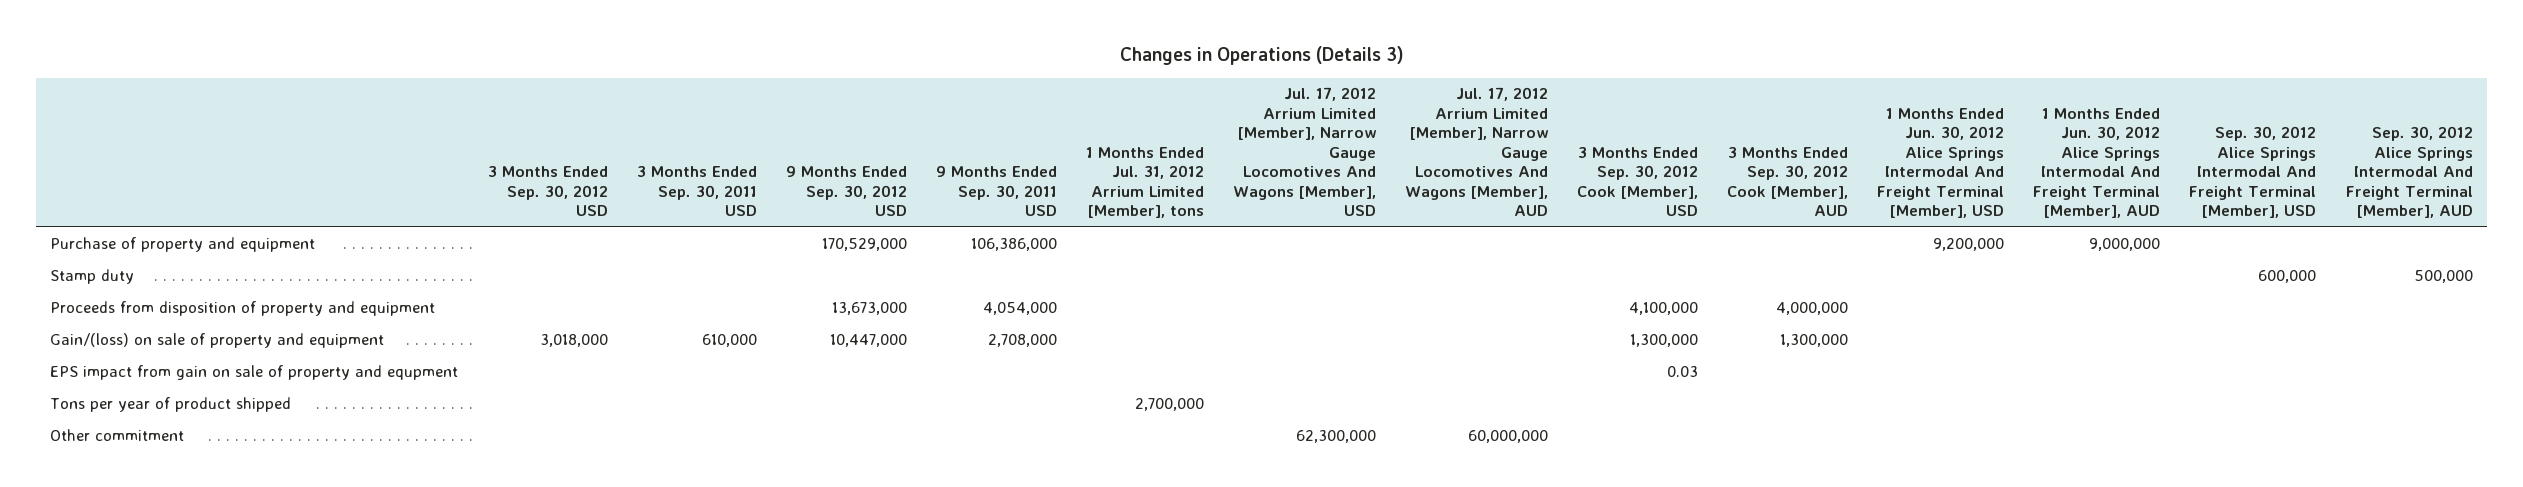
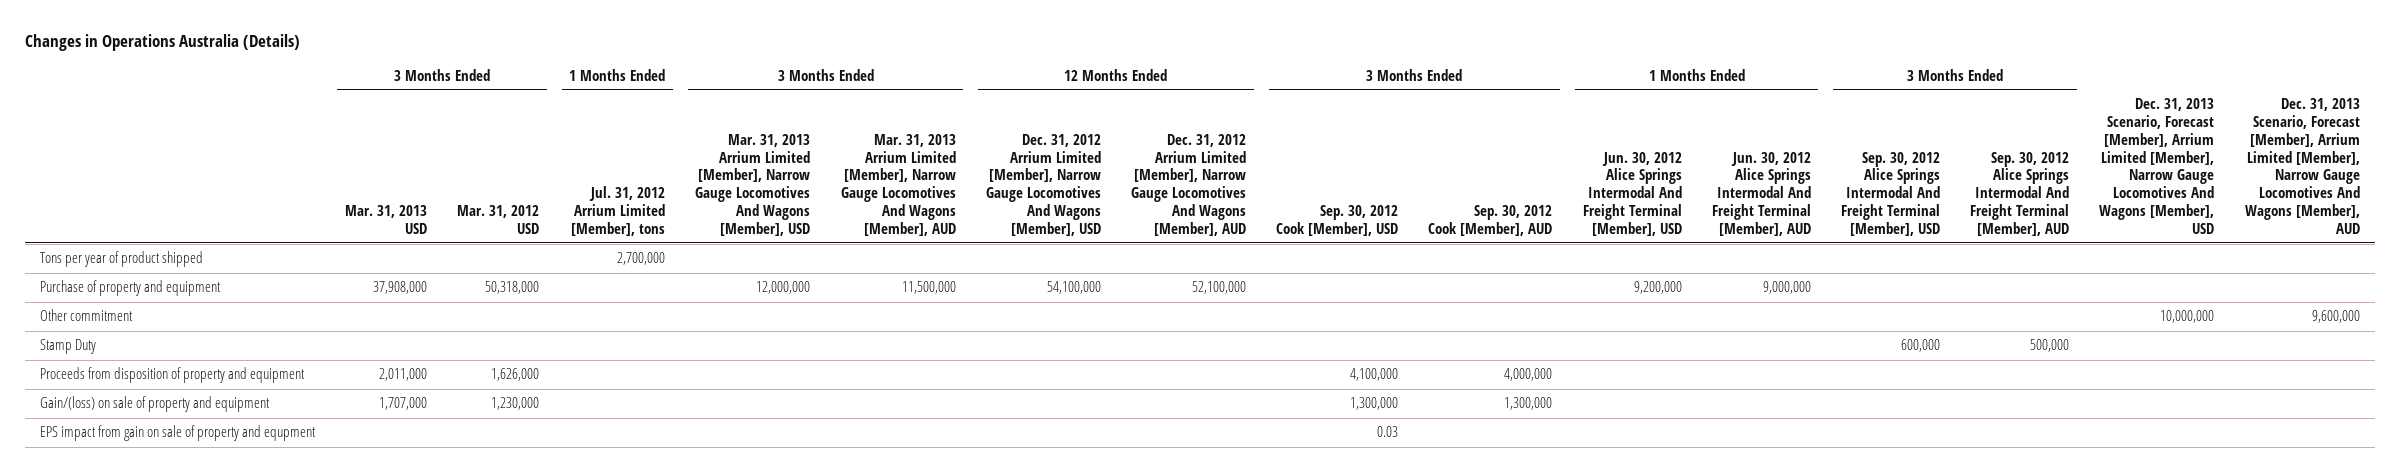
- Changes in Operations (Details 3)
+ Changes in Operations Australia (Details)
- | 3 Months Ended Sep. 30, 2012 USD | 3 Months Ended Sep. 30, 2011 USD | 9 Months Ended Sep. 30, 2012 USD | 9 Months Ended Sep. 30, 2011 USD | 1 Months Ended Jul. 31, 2012 Arrium Limited [Member], tons | Jul. 17, 2012 Arrium Limited [Member], Narrow Gauge Locomotives And Wagons [Member], USD | Jul. 17, 2012 Arrium Limited [Member], Narrow Gauge Locomotives And Wagons [Member], AUD | 3 Months Ended Sep. 30, 2012 Cook [Member], USD | 3 Months Ended Sep. 30, 2012 Cook [Member], AUD | 1 Months Ended Jun. 30, 2012 Alice Springs Intermodal And Freight Terminal [Member], USD | 1 Months Ended Jun. 30, 2012 Alice Springs Intermodal And Freight Terminal [Member], AUD | Sep. 30, 2012 Alice Springs Intermodal And Freight Terminal [Member], USD | Sep. 30, 2012 Alice Springs Intermodal And Freight Terminal [Member], AUD
+ | 3 Months Ended Mar. 31, 2013 USD | 3 Months Ended Mar. 31, 2012 USD | 1 Months Ended Jul. 31, 2012 Arrium Limited [Member], tons | 3 Months Ended Mar. 31, 2013 Arrium Limited [Member], Narrow Gauge Locomotives And Wagons [Member], USD | 3 Months Ended Mar. 31, 2013 Arrium Limited [Member], Narrow Gauge Locomotives And Wagons [Member], AUD | 12 Months Ended Dec. 31, 2012 Arrium Limited [Member], Narrow Gauge Locomotives And Wagons [Member], USD | 12 Months Ended Dec. 31, 2012 Arrium Limited [Member], Narrow Gauge Locomotives And Wagons [Member], AUD | 3 Months Ended Sep. 30, 2012 Cook [Member], USD | 3 Months Ended Sep. 30, 2012 Cook [Member], AUD | 1 Months Ended Jun. 30, 2012 Alice Springs Intermodal And Freight Terminal [Member], USD | 1 Months Ended Jun. 30, 2012 Alice Springs Intermodal And Freight Terminal [Member], AUD | 3 Months Ended Sep. 30, 2012 Alice Springs Intermodal And Freight Terminal [Member], USD | 3 Months Ended Sep. 30, 2012 Alice Springs Intermodal And Freight Terminal [Member], AUD | Dec. 31, 2013 Scenario, Forecast [Member], Arrium Limited [Member], Narrow Gauge Locomotives And Wagons [Member], USD | Dec. 31, 2013 Scenario, Forecast [Member], Arrium Limited [Member], Narrow Gauge Locomotives And Wagons [Member], AUD
moved up: Tons per year of product shipped | | | 2,700,000 | | | | | | | | | | | |
- Stamp duty | | | | | | | | | | | | 600,000 | 500,000
moved up: Other commitment | | | | | | | | | | | | | | 10,000,000 | 9,600,000
+ Stamp Duty | | | | | | | | | | | | 600,000 | 500,000 | |

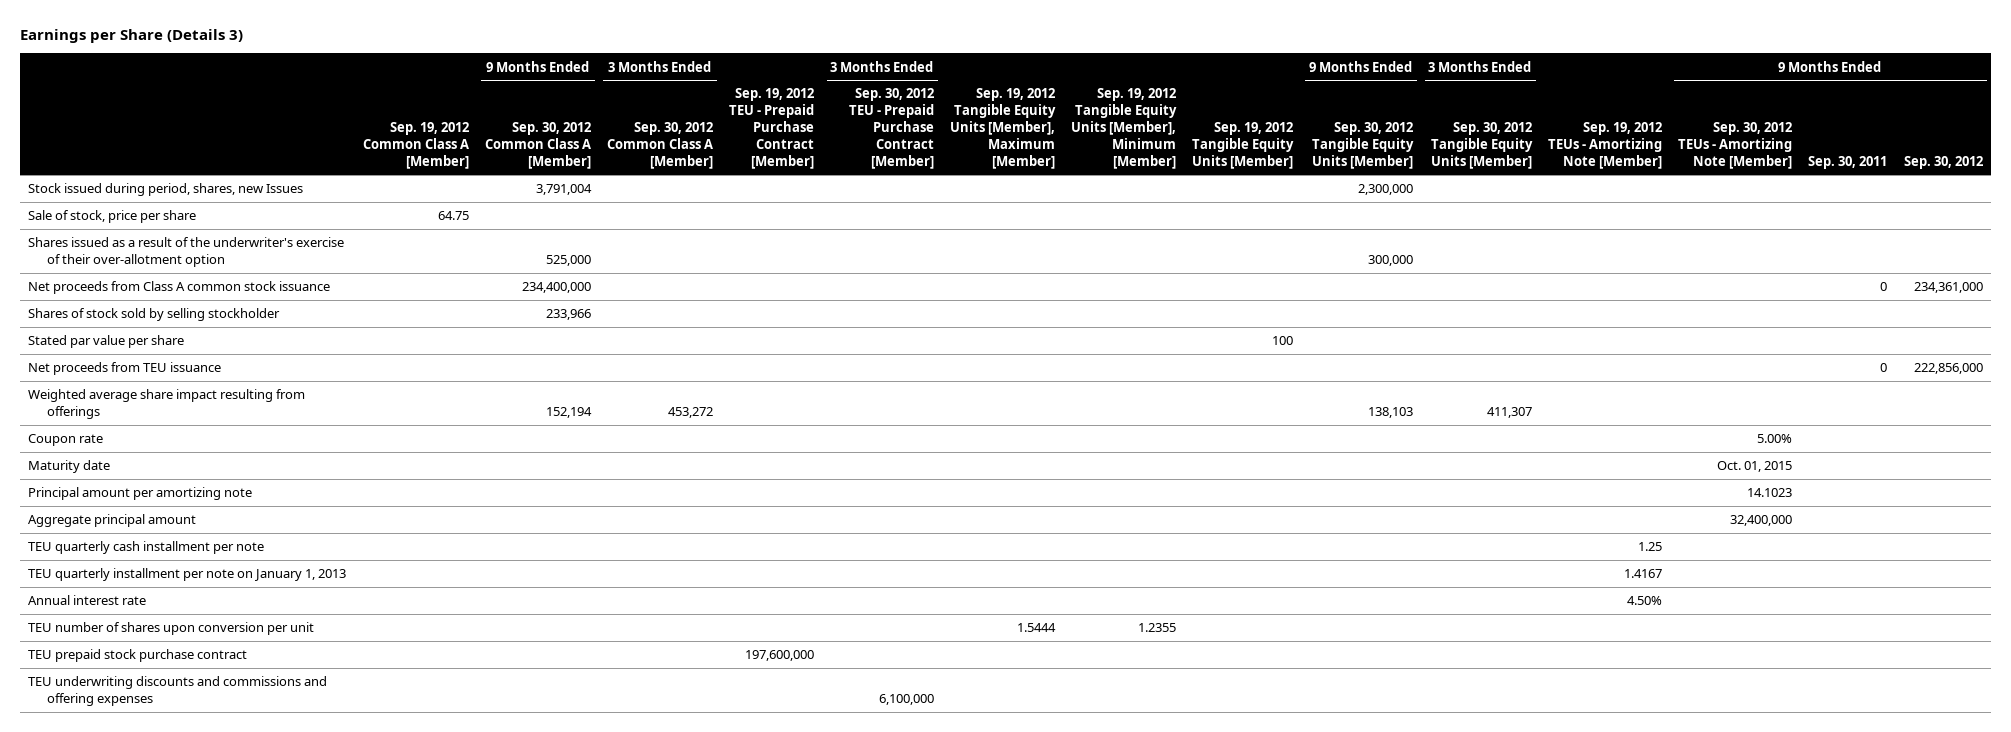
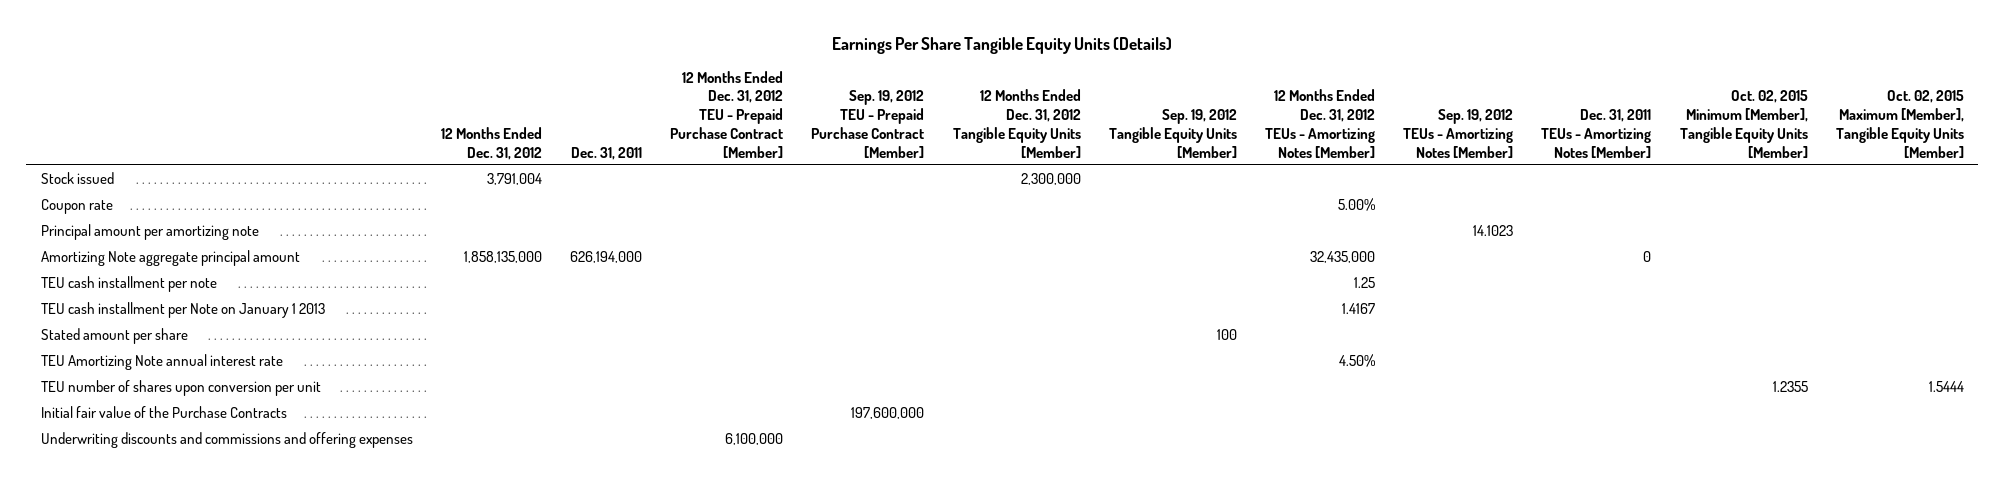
- Earnings per Share (Details 3)
+ Earnings Per Share Tangible Equity Units (Details)
- | Sep. 19, 2012 Common Class A [Member] | 9 Months Ended Sep. 30, 2012 Common Class A [Member] | 3 Months Ended Sep. 30, 2012 Common Class A [Member] | Sep. 19, 2012 TEU - Prepaid Purchase Contract [Member] | 3 Months Ended Sep. 30, 2012 TEU - Prepaid Purchase Contract [Member] | Sep. 19, 2012 Tangible Equity Units [Member], Maximum [Member] | Sep. 19, 2012 Tangible Equity Units [Member], Minimum [Member] | Sep. 19, 2012 Tangible Equity Units [Member] | 9 Months Ended Sep. 30, 2012 Tangible Equity Units [Member] | 3 Months Ended Sep. 30, 2012 Tangible Equity Units [Member] | Sep. 19, 2012 TEUs - Amortizing Note [Member] | 9 Months Ended Sep. 30, 2012 TEUs - Amortizing Note [Member] | 9 Months Ended Sep. 30, 2011 | 9 Months Ended Sep. 30, 2012
+ | 12 Months Ended Dec. 31, 2012 | Dec. 31, 2011 | 12 Months Ended Dec. 31, 2012 TEU - Prepaid Purchase Contract [Member] | Sep. 19, 2012 TEU - Prepaid Purchase Contract [Member] | 12 Months Ended Dec. 31, 2012 Tangible Equity Units [Member] | Sep. 19, 2012 Tangible Equity Units [Member] | 12 Months Ended Dec. 31, 2012 TEUs - Amortizing Notes [Member] | Sep. 19, 2012 TEUs - Amortizing Notes [Member] | Dec. 31, 2011 TEUs - Amortizing Notes [Member] | Oct. 02, 2015 Minimum [Member], Tangible Equity Units [Member] | Oct. 02, 2015 Maximum [Member], Tangible Equity Units [Member]
- Stock issued during period, shares, new Issues | | 3,791,004 | | | | | | | 2,300,000 | | | | |
- Sale of stock, price per share | 64.75 | | | | | | | | | | | | |
- Shares issued as a result of the underwriter's exercise of their over-allotment option | | 525,000 | | | | | | | 300,000 | | | | |
- Net proceeds from Class A common stock issuance | | 234,400,000 | | | | | | | | | | | 0 | 234,361,000
- Shares of stock sold by selling stockholder | | 233,966 | | | | | | | | | | | |
- Stated par value per share | | | | | | | | 100 | | | | | |
- Net proceeds from TEU issuance | | | | | | | | | | | | | 0 | 222,856,000
- Weighted average share impact resulting from offerings | | 152,194 | 453,272 | | | | | | 138,103 | 411,307 | | | |
+ Stock issued | 3,791,004 | | | | 2,300,000 | | | | | |
- Maturity date | | | | | | | | | | | | Oct. 01, 2015 | |
- Aggregate principal amount | | | | | | | | | | | | 32,400,000 | |
- TEU quarterly cash installment per note | | | | | | | | | | | 1.25 | | |
- TEU quarterly installment per note on January 1, 2013 | | | | | | | | | | | 1.4167 | | |
- Annual interest rate | | | | | | | | | | | 4.50% | | |
+ Amortizing Note aggregate principal amount | 1,858,135,000 | 626,194,000 | | | | | 32,435,000 | | 0 | |
+ TEU cash installment per note | | | | | | | 1.25 | | | |
+ TEU cash installment per Note on January 1 2013 | | | | | | | 1.4167 | | | |
+ Stated amount per share | | | | | | 100 | | | | |
+ TEU Amortizing Note annual interest rate | | | | | | | 4.50% | | | |
- TEU prepaid stock purchase contract | | | | 197,600,000 | | | | | | | | | |
- TEU underwriting discounts and commissions and offering expenses | | | | | 6,100,000 | | | | | | | | |
+ Initial fair value of the Purchase Contracts | | | | 197,600,000 | | | | | | |
+ Underwriting discounts and commissions and offering expenses | | | 6,100,000 | | | | | | | |

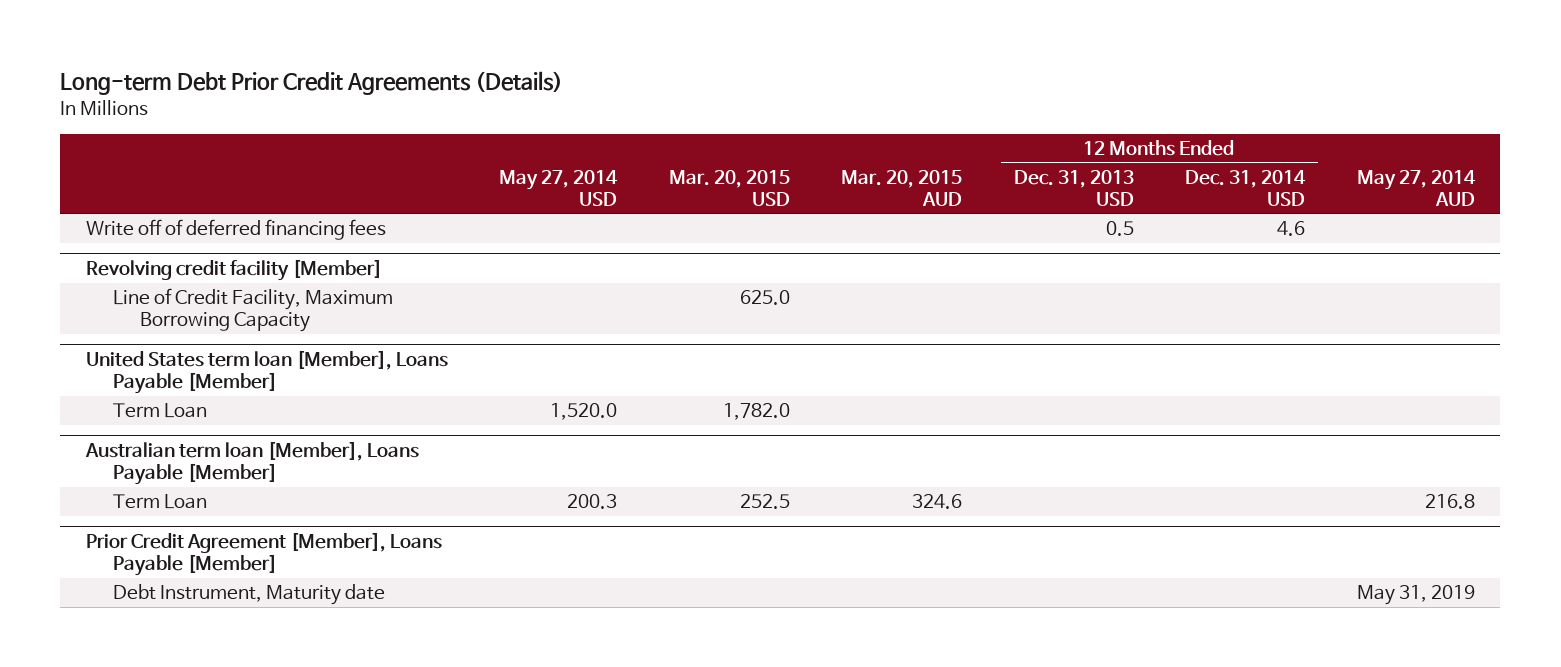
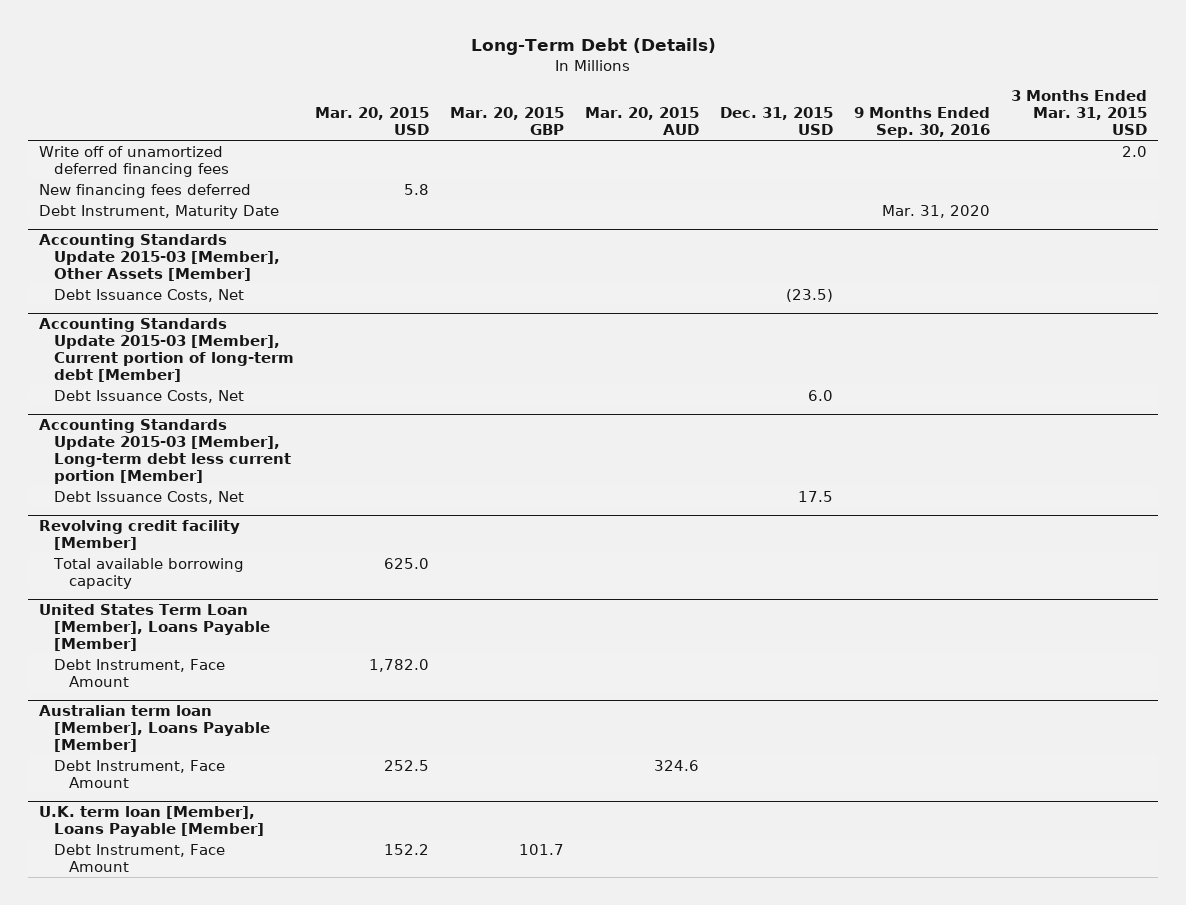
- Long-term Debt Prior Credit Agreements (Details)
+ Long-Term Debt (Details)
- | May 27, 2014 USD | Mar. 20, 2015 USD | Mar. 20, 2015 AUD | 12 Months Ended Dec. 31, 2013 USD | 12 Months Ended Dec. 31, 2014 USD | May 27, 2014 AUD
+ | Mar. 20, 2015 USD | Mar. 20, 2015 GBP | Mar. 20, 2015 AUD | Dec. 31, 2015 USD | 9 Months Ended Sep. 30, 2016 | 3 Months Ended Mar. 31, 2015 USD
- Write off of deferred financing fees | | | | 0.5 | 4.6 |
+ Write off of unamortized deferred financing fees | | | | | | 2.0
+ New financing fees deferred | 5.8 | | | | |
+ Debt Instrument, Maturity Date | | | | | Mar. 31, 2020 |
+ Accounting Standards Update 2015-03 [Member], Other Assets [Member]
+ Debt Issuance Costs, Net | | | | (23.5) | |
+ Accounting Standards Update 2015-03 [Member], Current portion of long-term debt [Member]
+ Debt Issuance Costs, Net | | | | 6.0 | |
+ Accounting Standards Update 2015-03 [Member], Long-term debt less current portion [Member]
+ Debt Issuance Costs, Net | | | | 17.5 | |
@ Revolving credit facility [Member]
- Line of Credit Facility, Maximum Borrowing Capacity | | 625.0 | | | |
- United States term loan [Member], Loans Payable [Member]
- Term Loan | 1,520.0 | 1,782.0 | | | |
@ Revolving credit facility [Member]
+ Total available borrowing capacity | 625.0 | | | | |
+ United States Term Loan [Member], Loans Payable [Member]
+ Debt Instrument, Face Amount | 1,782.0 | | | | |
@ Australian term loan [Member], Loans Payable [Member]
- Term Loan | 200.3 | 252.5 | 324.6 | | | 216.8
- Prior Credit Agreement [Member], Loans Payable [Member]
- Debt Instrument, Maturity date | | | | | | May 31, 2019
@ Australian term loan [Member], Loans Payable [Member]
+ Debt Instrument, Face Amount | 252.5 | | 324.6 | | |
+ U.K. term loan [Member], Loans Payable [Member]
+ Debt Instrument, Face Amount | 152.2 | 101.7 | | | |

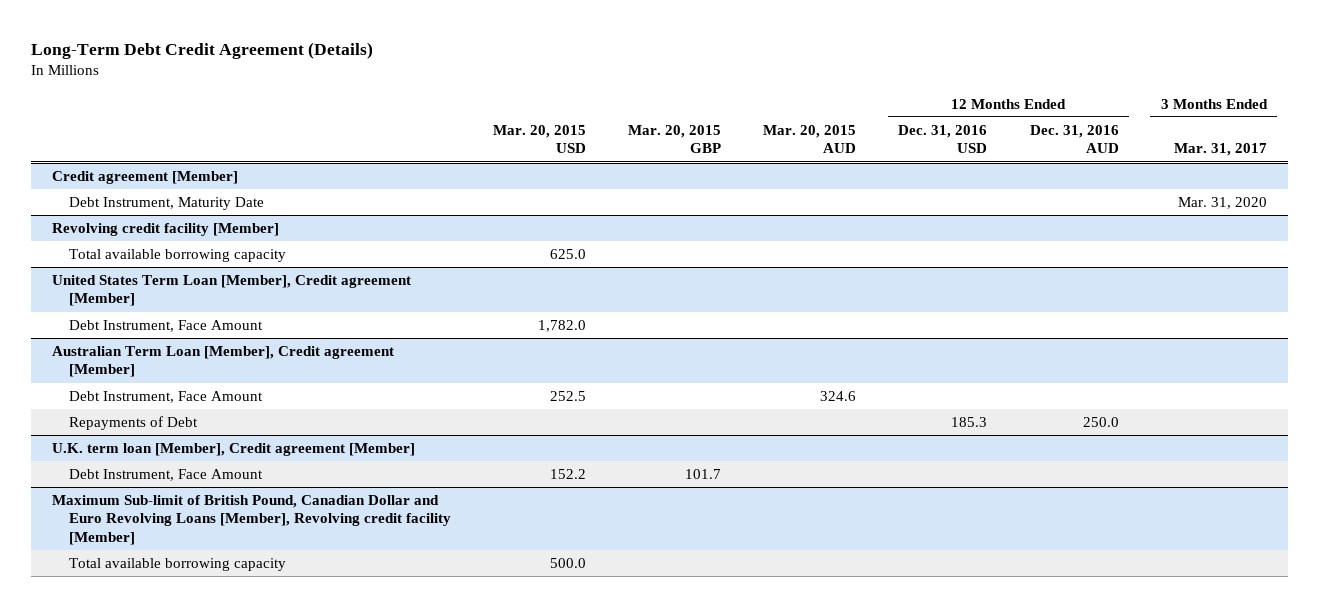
- Long-Term Debt (Details)
+ Long-Term Debt Credit Agreement (Details)
- | Mar. 20, 2015 USD | Mar. 20, 2015 GBP | Mar. 20, 2015 AUD | Dec. 31, 2015 USD | 9 Months Ended Sep. 30, 2016 | 3 Months Ended Mar. 31, 2015 USD
+ | Mar. 20, 2015 USD | Mar. 20, 2015 GBP | Mar. 20, 2015 AUD | 12 Months Ended Dec. 31, 2016 USD | 12 Months Ended Dec. 31, 2016 AUD | 3 Months Ended Mar. 31, 2017
- Write off of unamortized deferred financing fees | | | | | | 2.0
- New financing fees deferred | 5.8 | | | | |
- Debt Instrument, Maturity Date | | | | | Mar. 31, 2020 |
- Accounting Standards Update 2015-03 [Member], Other Assets [Member]
- Debt Issuance Costs, Net | | | | (23.5) | |
- Accounting Standards Update 2015-03 [Member], Current portion of long-term debt [Member]
- Debt Issuance Costs, Net | | | | 6.0 | |
- Accounting Standards Update 2015-03 [Member], Long-term debt less current portion [Member]
- Debt Issuance Costs, Net | | | | 17.5 | |
+ Credit agreement [Member]
+ Debt Instrument, Maturity Date | | | | | | Mar. 31, 2020
- United States Term Loan [Member], Loans Payable [Member]
+ United States Term Loan [Member], Credit agreement [Member]
- Australian term loan [Member], Loans Payable [Member]
+ Australian Term Loan [Member], Credit agreement [Member]
- U.K. term loan [Member], Loans Payable [Member]
+ Repayments of Debt | | | | 185.3 | 250.0 |
+ U.K. term loan [Member], Credit agreement [Member]
+ Maximum Sub-limit of British Pound, Canadian Dollar and Euro Revolving Loans [Member], Revolving credit facility [Member]
+ Total available borrowing capacity | 500.0 | | | | |

